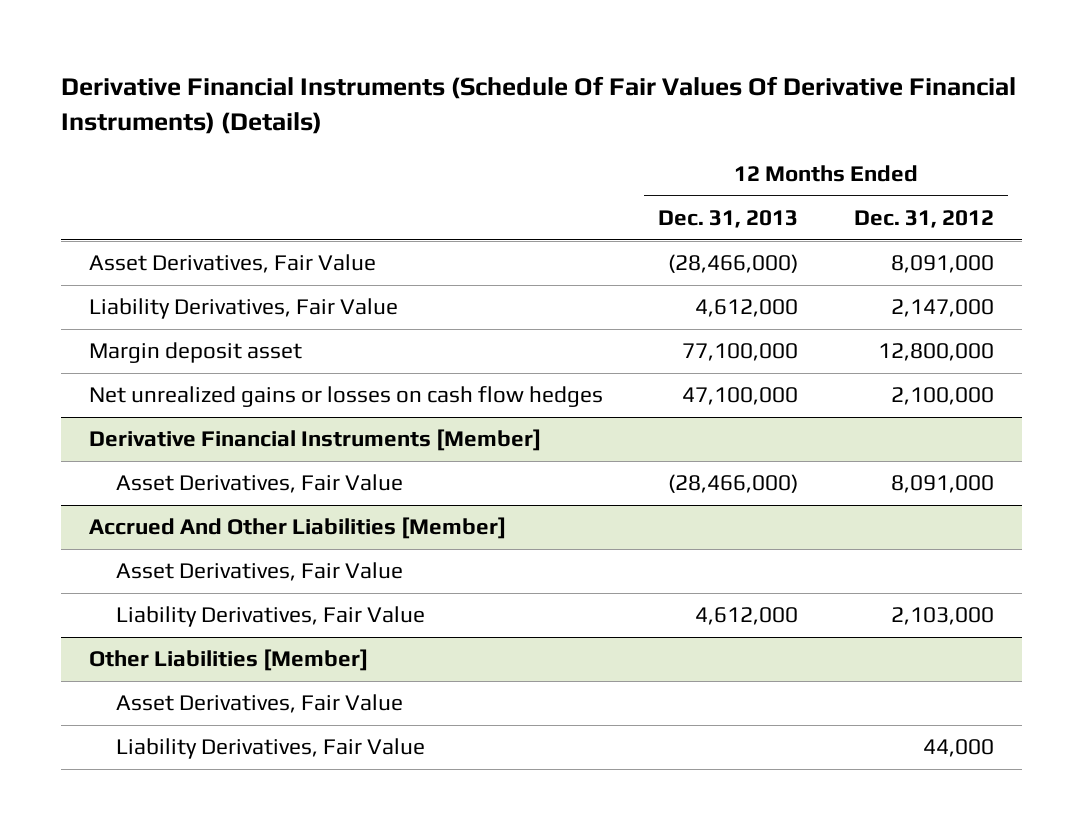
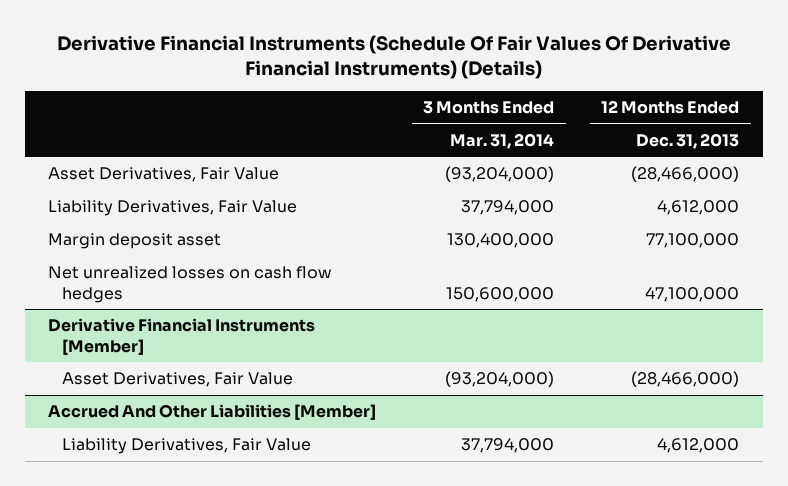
- | 12 Months Ended Dec. 31, 2013 | 12 Months Ended Dec. 31, 2012
+ | 3 Months Ended Mar. 31, 2014 | 12 Months Ended Dec. 31, 2013
- Net unrealized gains or losses on cash flow hedges | 47,100,000 | 2,100,000
+ Net unrealized losses on cash flow hedges | 150,600,000 | 47,100,000
@ Accrued And Other Liabilities [Member]
- Asset Derivatives, Fair Value
- Other Liabilities [Member]
- Asset Derivatives, Fair Value
- Liability Derivatives, Fair Value | | 44,000

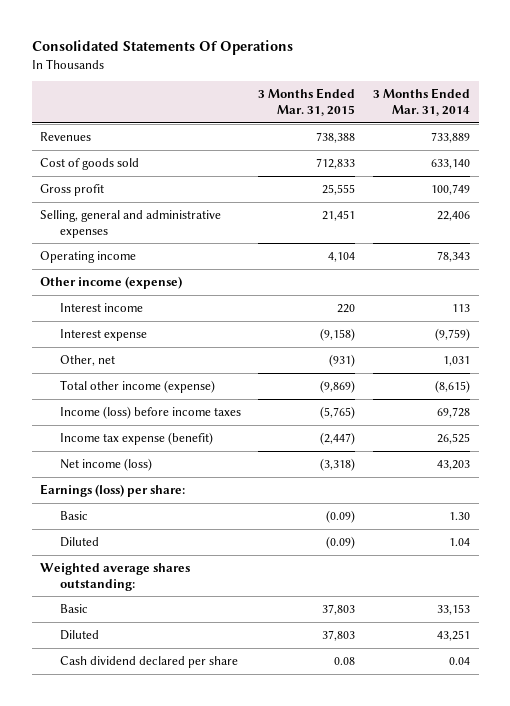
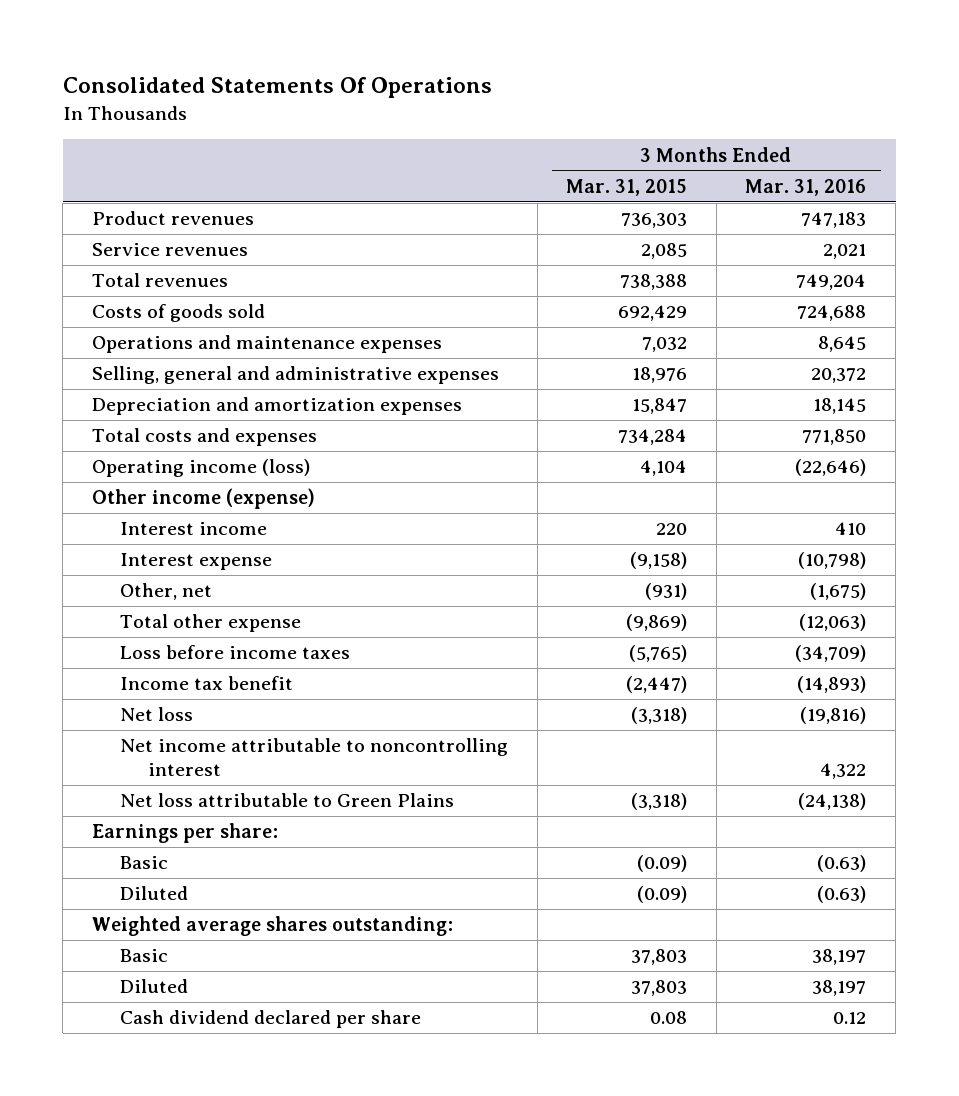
- | 3 Months Ended Mar. 31, 2015 | 3 Months Ended Mar. 31, 2014
+ | 3 Months Ended Mar. 31, 2015 | 3 Months Ended Mar. 31, 2016
- Revenues | 738,388 | 733,889
- Cost of goods sold | 712,833 | 633,140
- Gross profit | 25,555 | 100,749
- Selling, general and administrative expenses | 21,451 | 22,406
- Operating income | 4,104 | 78,343
+ Product revenues | 736,303 | 747,183
+ Service revenues | 2,085 | 2,021
+ Total revenues | 738,388 | 749,204
+ Costs of goods sold | 692,429 | 724,688
+ Operations and maintenance expenses | 7,032 | 8,645
+ Selling, general and administrative expenses | 18,976 | 20,372
+ Depreciation and amortization expenses | 15,847 | 18,145
+ Total costs and expenses | 734,284 | 771,850
+ Operating income (loss) | 4,104 | (22,646)
- Total other income (expense) | (9,869) | (8,615)
- Income (loss) before income taxes | (5,765) | 69,728
- Income tax expense (benefit) | (2,447) | 26,525
- Net income (loss) | (3,318) | 43,203
- Earnings (loss) per share:
+ Total other expense | (9,869) | (12,063)
+ Loss before income taxes | (5,765) | (34,709)
+ Income tax benefit | (2,447) | (14,893)
+ Net loss | (3,318) | (19,816)
+ Net income attributable to noncontrolling interest | | 4,322
+ Net loss attributable to Green Plains | (3,318) | (24,138)
+ Earnings per share:

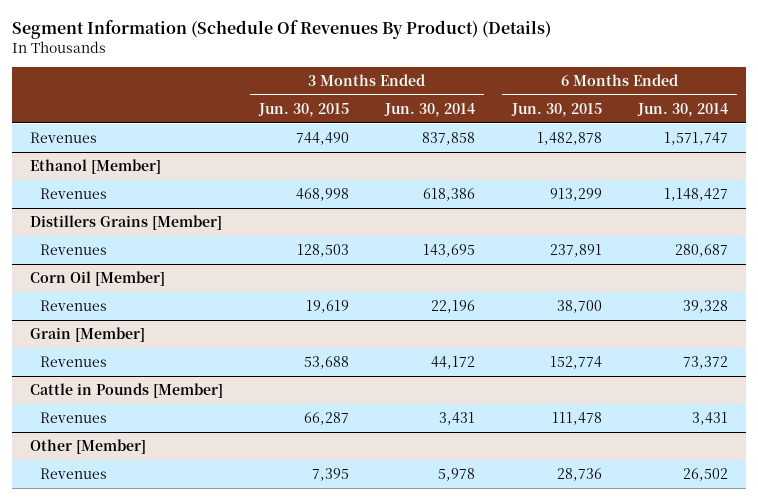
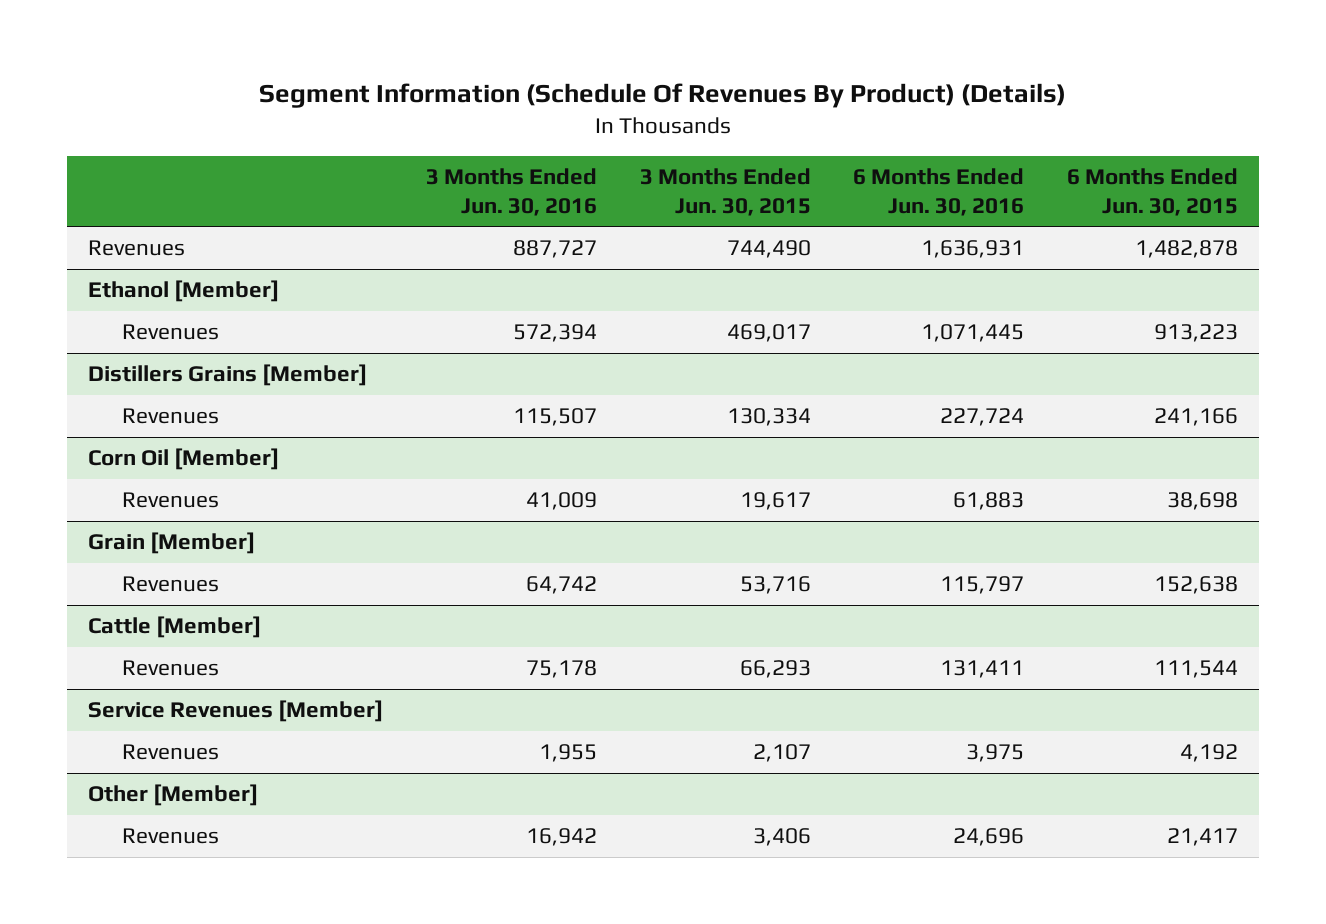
- | 3 Months Ended Jun. 30, 2015 | 3 Months Ended Jun. 30, 2014 | 6 Months Ended Jun. 30, 2015 | 6 Months Ended Jun. 30, 2014
+ | 3 Months Ended Jun. 30, 2016 | 3 Months Ended Jun. 30, 2015 | 6 Months Ended Jun. 30, 2016 | 6 Months Ended Jun. 30, 2015
@ Ethanol [Member]
- Revenues | 468,998 | 618,386 | 913,299 | 1,148,427
+ Revenues | 572,394 | 469,017 | 1,071,445 | 913,223
@ Distillers Grains [Member]
- Revenues | 128,503 | 143,695 | 237,891 | 280,687
+ Revenues | 115,507 | 130,334 | 227,724 | 241,166
@ Corn Oil [Member]
- Revenues | 19,619 | 22,196 | 38,700 | 39,328
+ Revenues | 41,009 | 19,617 | 61,883 | 38,698
@ Grain [Member]
- Revenues | 53,688 | 44,172 | 152,774 | 73,372
- Cattle in Pounds [Member]
- Revenues | 66,287 | 3,431 | 111,478 | 3,431
@ Grain [Member]
+ Revenues | 64,742 | 53,716 | 115,797 | 152,638
+ Cattle [Member]
+ Revenues | 75,178 | 66,293 | 131,411 | 111,544
+ Service Revenues [Member]
+ Revenues | 1,955 | 2,107 | 3,975 | 4,192
@ Other [Member]
- Revenues | 7,395 | 5,978 | 28,736 | 26,502
+ Revenues | 16,942 | 3,406 | 24,696 | 21,417

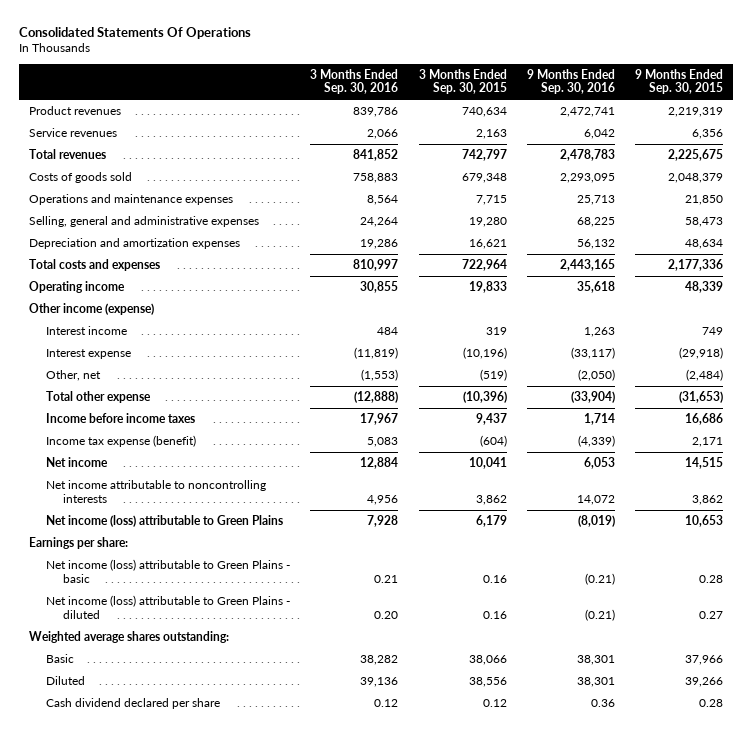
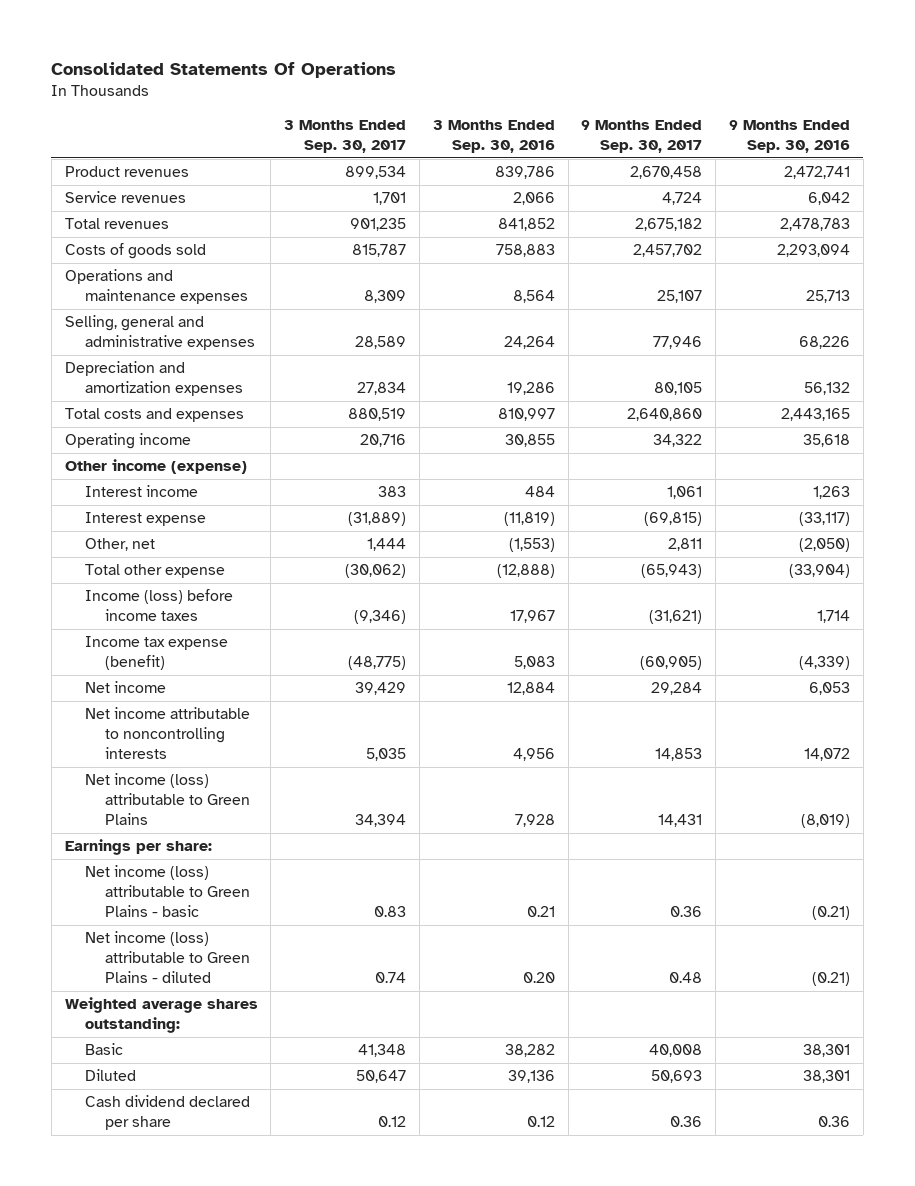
- | 3 Months Ended Sep. 30, 2016 | 3 Months Ended Sep. 30, 2015 | 9 Months Ended Sep. 30, 2016 | 9 Months Ended Sep. 30, 2015
+ | 3 Months Ended Sep. 30, 2017 | 3 Months Ended Sep. 30, 2016 | 9 Months Ended Sep. 30, 2017 | 9 Months Ended Sep. 30, 2016
- Costs of goods sold | 758,883 | 679,348 | 2,293,095 | 2,048,379
+ Costs of goods sold | 815,787 | 758,883 | 2,457,702 | 2,293,094
- Selling, general and administrative expenses | 24,264 | 19,280 | 68,225 | 58,473
+ Selling, general and administrative expenses | 28,589 | 24,264 | 77,946 | 68,226
- Income before income taxes | 17,967 | 9,437 | 1,714 | 16,686
+ Income (loss) before income taxes | (9,346) | 17,967 | (31,621) | 1,714

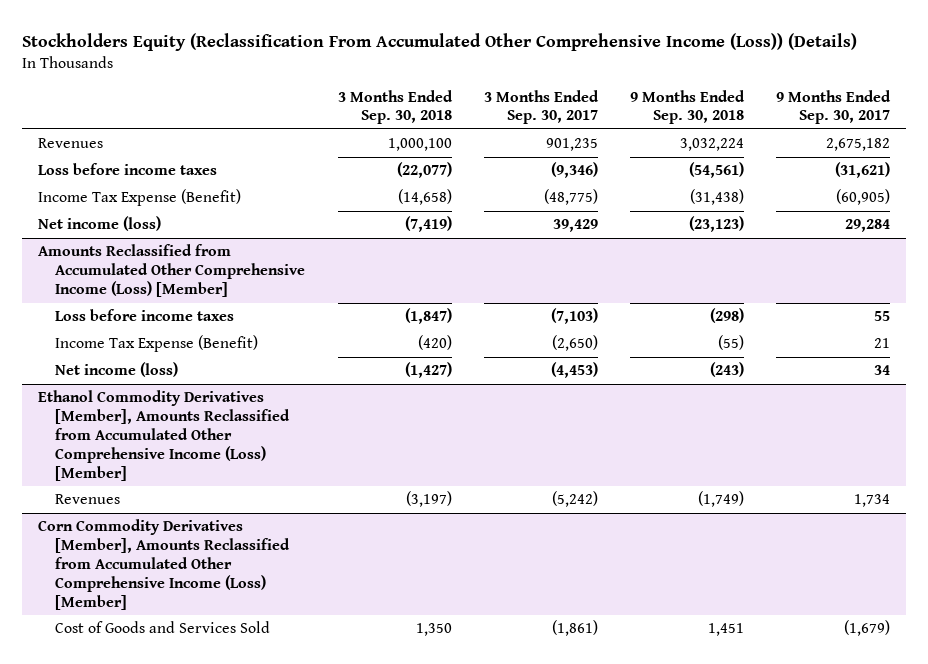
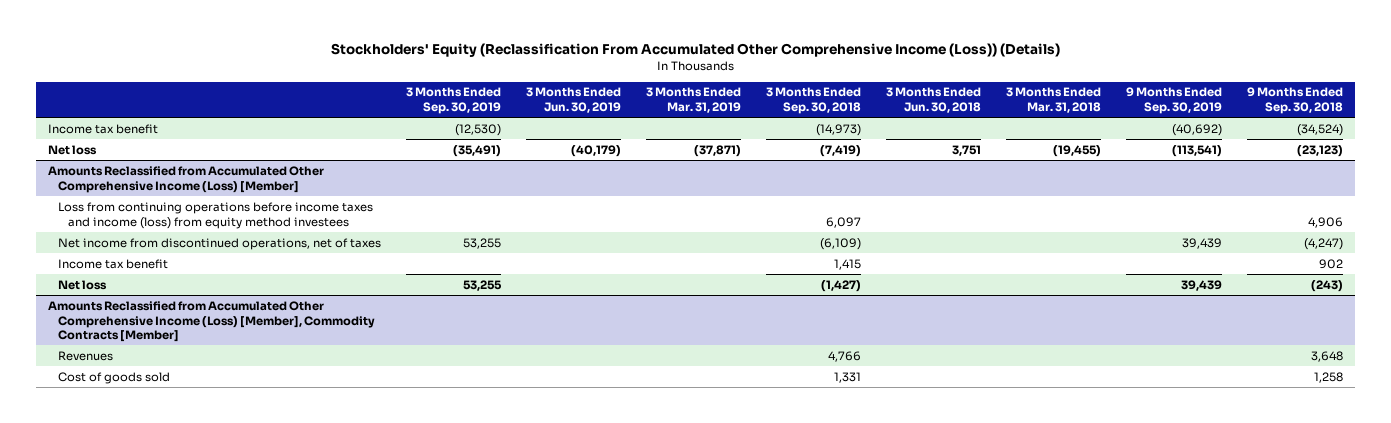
- Stockholders Equity (Reclassification From Accumulated Other Comprehensive Income (Loss)) (Details)
+ Stockholders' Equity (Reclassification From Accumulated Other Comprehensive Income (Loss)) (Details)
- | 3 Months Ended Sep. 30, 2018 | 3 Months Ended Sep. 30, 2017 | 9 Months Ended Sep. 30, 2018 | 9 Months Ended Sep. 30, 2017
+ | 3 Months Ended Sep. 30, 2019 | 3 Months Ended Jun. 30, 2019 | 3 Months Ended Mar. 31, 2019 | 3 Months Ended Sep. 30, 2018 | 3 Months Ended Jun. 30, 2018 | 3 Months Ended Mar. 31, 2018 | 9 Months Ended Sep. 30, 2019 | 9 Months Ended Sep. 30, 2018
- Revenues | 1,000,100 | 901,235 | 3,032,224 | 2,675,182
- Loss before income taxes | (22,077) | (9,346) | (54,561) | (31,621)
- Income Tax Expense (Benefit) | (14,658) | (48,775) | (31,438) | (60,905)
- Net income (loss) | (7,419) | 39,429 | (23,123) | 29,284
+ Income tax benefit | (12,530) | | | (14,973) | | | (40,692) | (34,524)
+ Net loss | (35,491) | (40,179) | (37,871) | (7,419) | 3,751 | (19,455) | (113,541) | (23,123)
@ Amounts Reclassified from Accumulated Other Comprehensive Income (Loss) [Member]
- Loss before income taxes | (1,847) | (7,103) | (298) | 55
- Income Tax Expense (Benefit) | (420) | (2,650) | (55) | 21
- Net income (loss) | (1,427) | (4,453) | (243) | 34
- Ethanol Commodity Derivatives [Member], Amounts Reclassified from Accumulated Other Comprehensive Income (Loss) [Member]
- Revenues | (3,197) | (5,242) | (1,749) | 1,734
- Corn Commodity Derivatives [Member], Amounts Reclassified from Accumulated Other Comprehensive Income (Loss) [Member]
- Cost of Goods and Services Sold | 1,350 | (1,861) | 1,451 | (1,679)
@ Amounts Reclassified from Accumulated Other Comprehensive Income (Loss) [Member]
+ Loss from continuing operations before income taxes and income (loss) from equity method investees | | | | 6,097 | | | | 4,906
+ Net income from discontinued operations, net of taxes | 53,255 | | | (6,109) | | | 39,439 | (4,247)
+ Income tax benefit | | | | 1,415 | | | | 902
+ Net loss | 53,255 | | | (1,427) | | | 39,439 | (243)
+ Amounts Reclassified from Accumulated Other Comprehensive Income (Loss) [Member], Commodity Contracts [Member]
+ Revenues | | | | 4,766 | | | | 3,648
+ Cost of goods sold | | | | 1,331 | | | | 1,258

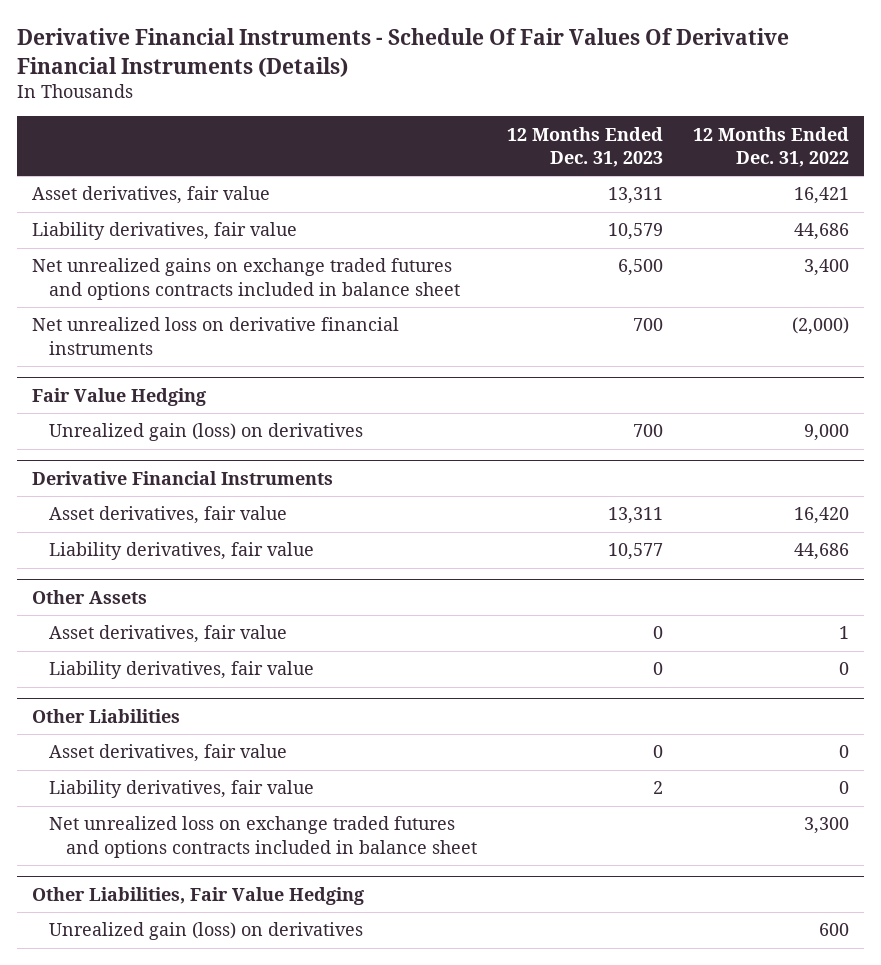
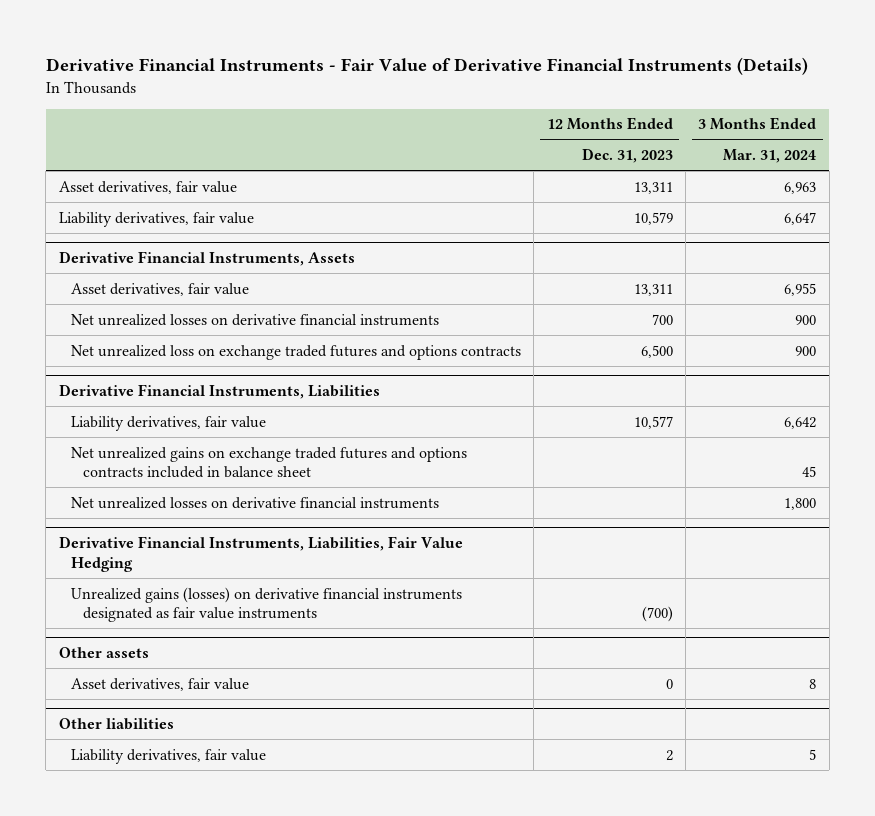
- Derivative Financial Instruments - Schedule Of Fair Values Of Derivative Financial Instruments (Details)
+ Derivative Financial Instruments - Fair Value of Derivative Financial Instruments (Details)
- | 12 Months Ended Dec. 31, 2023 | 12 Months Ended Dec. 31, 2022
+ | 12 Months Ended Dec. 31, 2023 | 3 Months Ended Mar. 31, 2024
- Net unrealized gains on exchange traded futures and options contracts included in balance sheet | 6,500 | 3,400
- Net unrealized loss on derivative financial instruments | 700 | (2,000)
- Fair Value Hedging
- Unrealized gain (loss) on derivatives | 700 | 9,000
- Derivative Financial Instruments
+ Derivative Financial Instruments, Assets
+ Net unrealized losses on derivative financial instruments | 700 | 900
+ Net unrealized loss on exchange traded futures and options contracts | 6,500 | 900
+ Derivative Financial Instruments, Liabilities
- Other Assets
- Asset derivatives, fair value | 0 | 1
- Liability derivatives, fair value | 0 | 0
- Other Liabilities
+ Net unrealized gains on exchange traded futures and options contracts included in balance sheet | | 45
+ Net unrealized losses on derivative financial instruments | | 1,800
+ Derivative Financial Instruments, Liabilities, Fair Value Hedging
+ Unrealized gains (losses) on derivative financial instruments designated as fair value instruments | (700) |
+ Other assets
+ Other liabilities
- Net unrealized loss on exchange traded futures and options contracts included in balance sheet | | 3,300
- Other Liabilities, Fair Value Hedging
- Unrealized gain (loss) on derivatives | | 600

